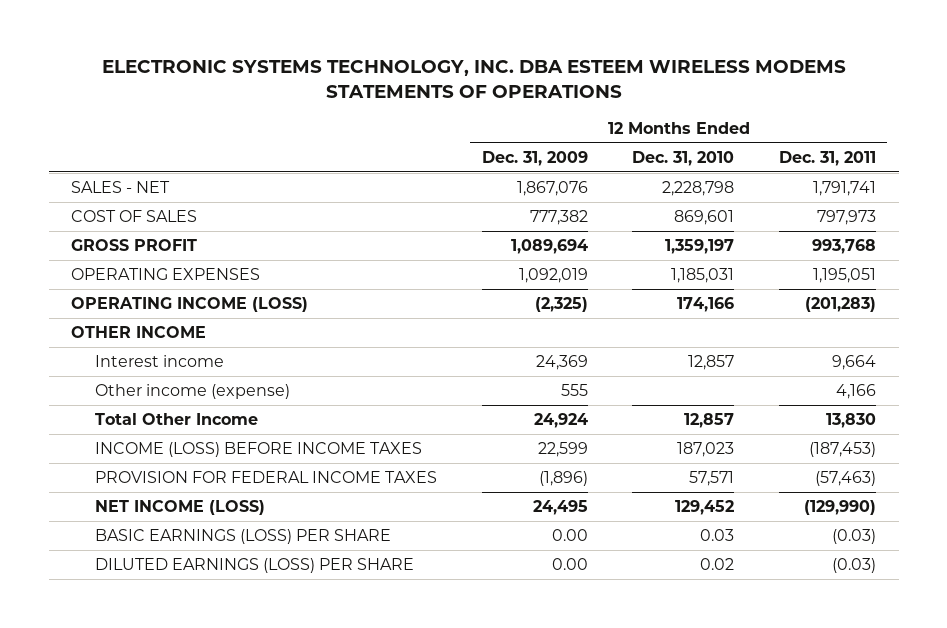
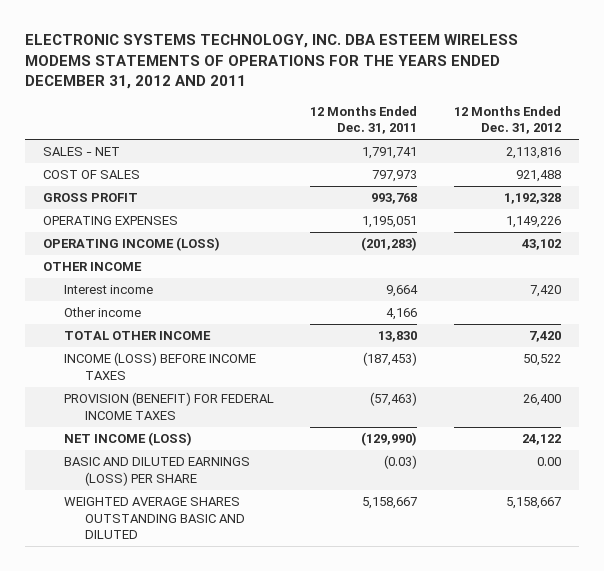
- ELECTRONIC SYSTEMS TECHNOLOGY, INC. DBA ESTEEM WIRELESS MODEMS STATEMENTS OF OPERATIONS
+ ELECTRONIC SYSTEMS TECHNOLOGY, INC. DBA ESTEEM WIRELESS MODEMS STATEMENTS OF OPERATIONS FOR THE YEARS ENDED DECEMBER 31, 2012 AND 2011
- | 12 Months Ended Dec. 31, 2009 | 12 Months Ended Dec. 31, 2010 | 12 Months Ended Dec. 31, 2011
+ | 12 Months Ended Dec. 31, 2011 | 12 Months Ended Dec. 31, 2012
- Other income (expense) | 555 | | 4,166
- Total Other Income | 24,924 | 12,857 | 13,830
+ Other income | 4,166 |
+ TOTAL OTHER INCOME | 13,830 | 7,420
- PROVISION FOR FEDERAL INCOME TAXES | (1,896) | 57,571 | (57,463)
+ PROVISION (BENEFIT) FOR FEDERAL INCOME TAXES | (57,463) | 26,400
- BASIC EARNINGS (LOSS) PER SHARE | 0.00 | 0.03 | (0.03)
- DILUTED EARNINGS (LOSS) PER SHARE | 0.00 | 0.02 | (0.03)
+ BASIC AND DILUTED EARNINGS (LOSS) PER SHARE | (0.03) | 0.00
+ WEIGHTED AVERAGE SHARES OUTSTANDING BASIC AND DILUTED | 5,158,667 | 5,158,667

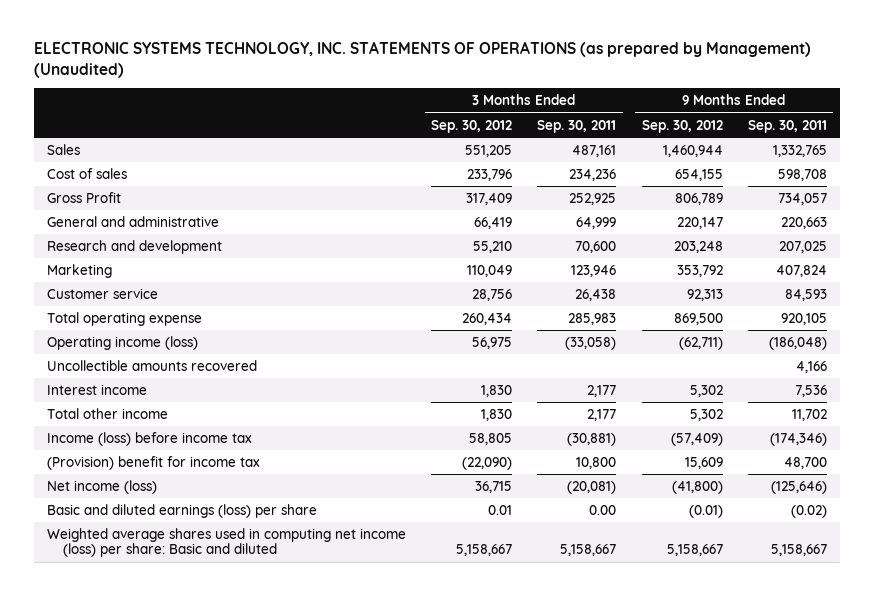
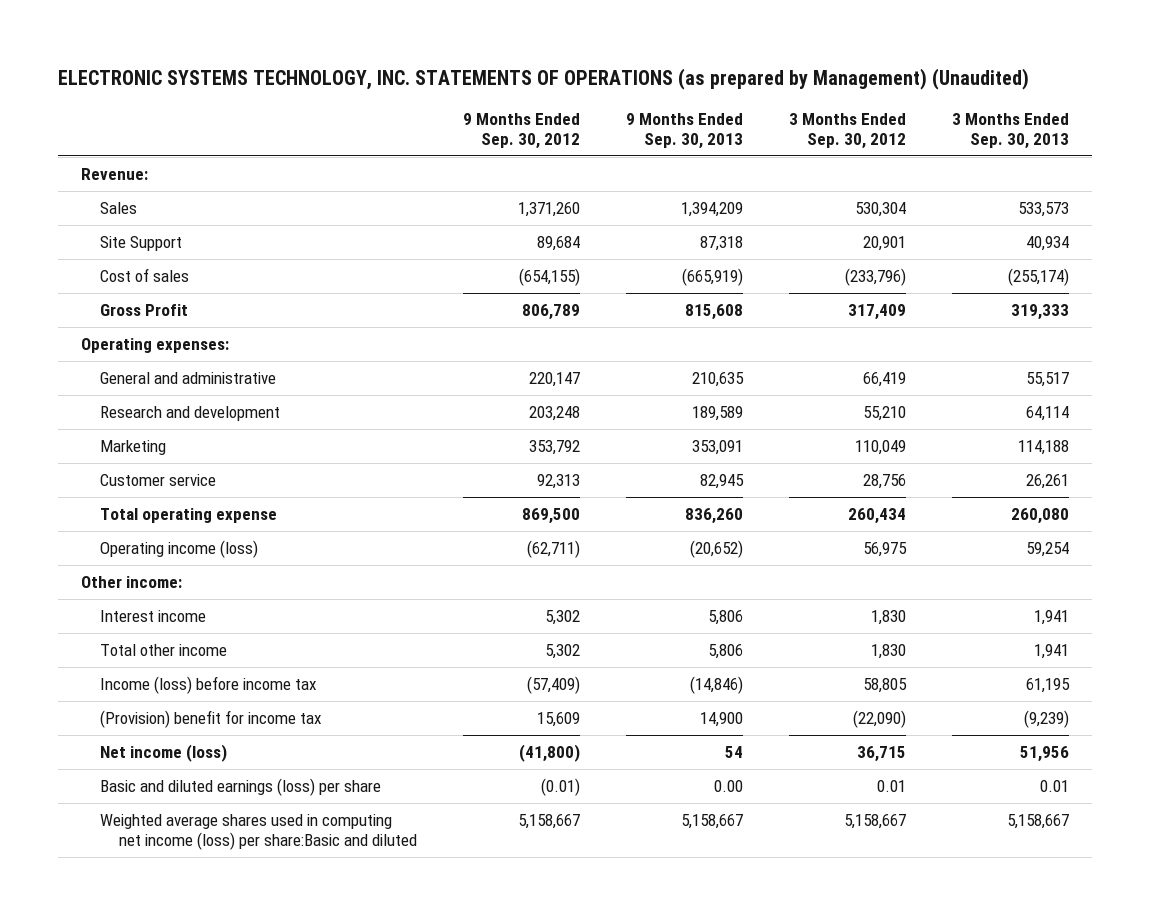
- | 3 Months Ended Sep. 30, 2012 | 3 Months Ended Sep. 30, 2011 | 9 Months Ended Sep. 30, 2012 | 9 Months Ended Sep. 30, 2011
+ | 9 Months Ended Sep. 30, 2012 | 9 Months Ended Sep. 30, 2013 | 3 Months Ended Sep. 30, 2012 | 3 Months Ended Sep. 30, 2013
- Sales | 551,205 | 487,161 | 1,460,944 | 1,332,765
- Cost of sales | 233,796 | 234,236 | 654,155 | 598,708
+ Revenue:
+ Sales | 1,371,260 | 1,394,209 | 530,304 | 533,573
+ Site Support | 89,684 | 87,318 | 20,901 | 40,934
+ Cost of sales | (654,155) | (665,919) | (233,796) | (255,174)
+ Operating expenses:
- Uncollectible amounts recovered | | | | 4,166
+ Other income:
- Weighted average shares used in computing net income (loss) per share: Basic and diluted | 5,158,667 | 5,158,667 | 5,158,667 | 5,158,667
+ Weighted average shares used in computing net income (loss) per share:Basic and diluted | 5,158,667 | 5,158,667 | 5,158,667 | 5,158,667

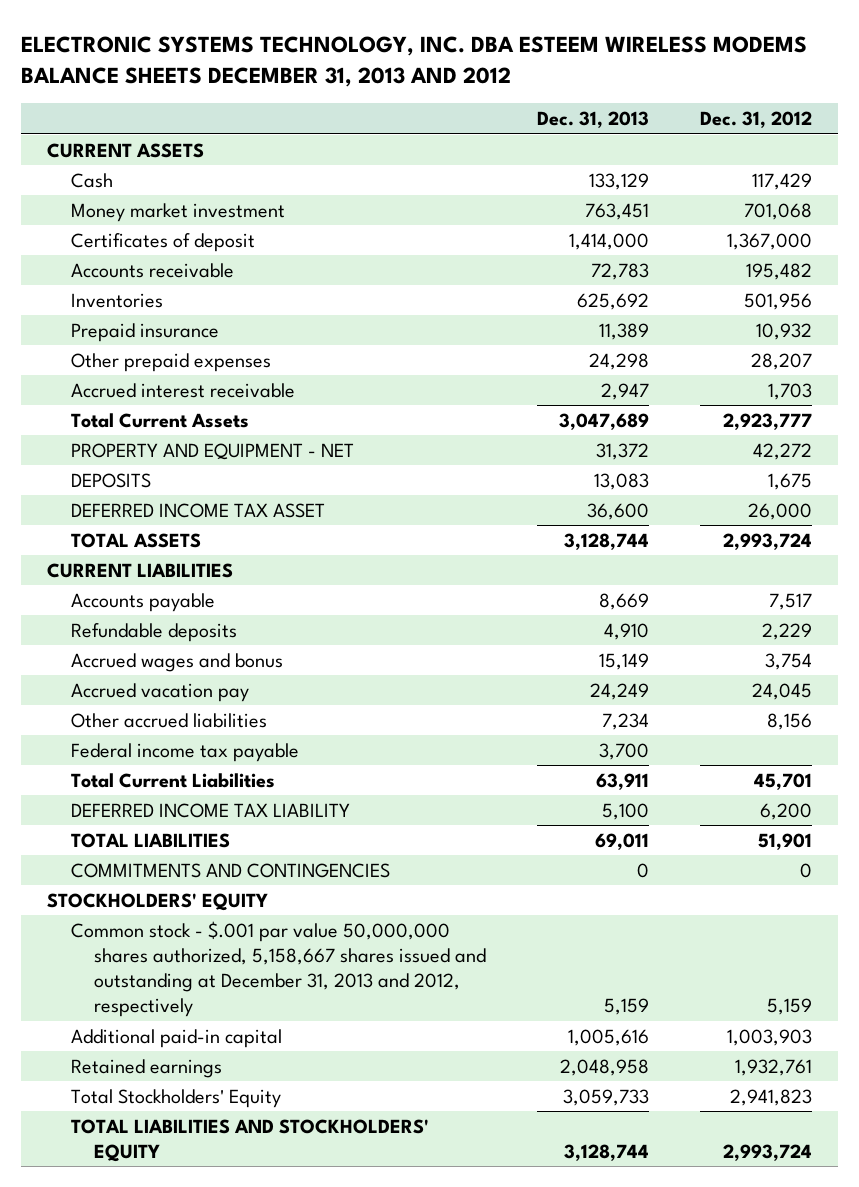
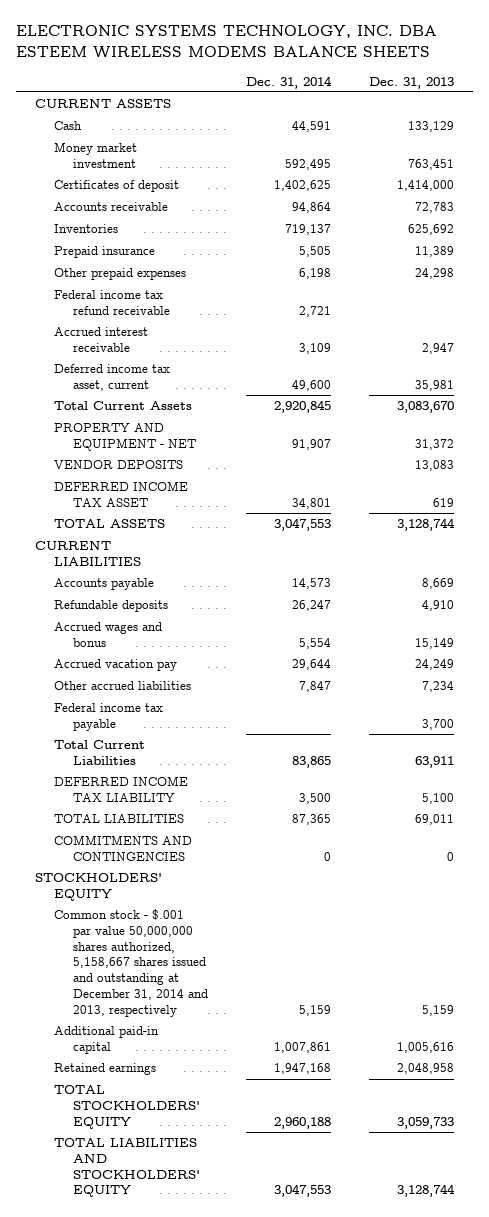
- ELECTRONIC SYSTEMS TECHNOLOGY, INC. DBA ESTEEM WIRELESS MODEMS BALANCE SHEETS DECEMBER 31, 2013 AND 2012
+ ELECTRONIC SYSTEMS TECHNOLOGY, INC. DBA ESTEEM WIRELESS MODEMS BALANCE SHEETS
- | Dec. 31, 2013 | Dec. 31, 2012
+ | Dec. 31, 2014 | Dec. 31, 2013
+ Federal income tax refund receivable | 2,721 |
- Total Current Assets | 3,047,689 | 2,923,777
+ Deferred income tax asset, current | 49,600 | 35,981
+ Total Current Assets | 2,920,845 | 3,083,670
- DEPOSITS | 13,083 | 1,675
- DEFERRED INCOME TAX ASSET | 36,600 | 26,000
+ VENDOR DEPOSITS | | 13,083
+ DEFERRED INCOME TAX ASSET | 34,801 | 619
- Common stock - $.001 par value 50,000,000 shares authorized, 5,158,667 shares issued and outstanding at December 31, 2013 and 2012, respectively | 5,159 | 5,159
+ Common stock - $.001 par value 50,000,000 shares authorized, 5,158,667 shares issued and outstanding at December 31, 2014 and 2013, respectively | 5,159 | 5,159
- Total Stockholders' Equity | 3,059,733 | 2,941,823
+ TOTAL STOCKHOLDERS' EQUITY | 2,960,188 | 3,059,733

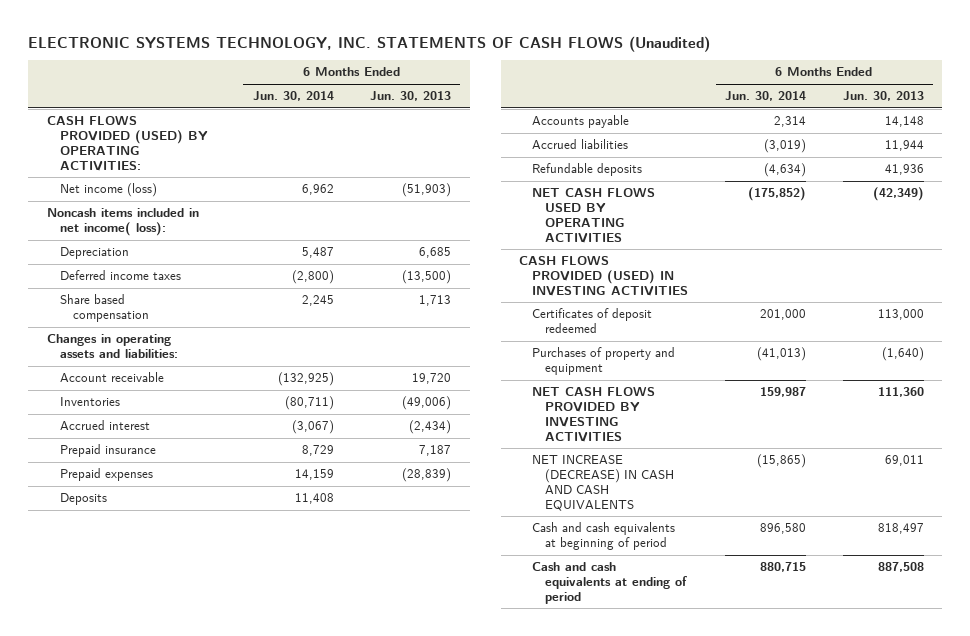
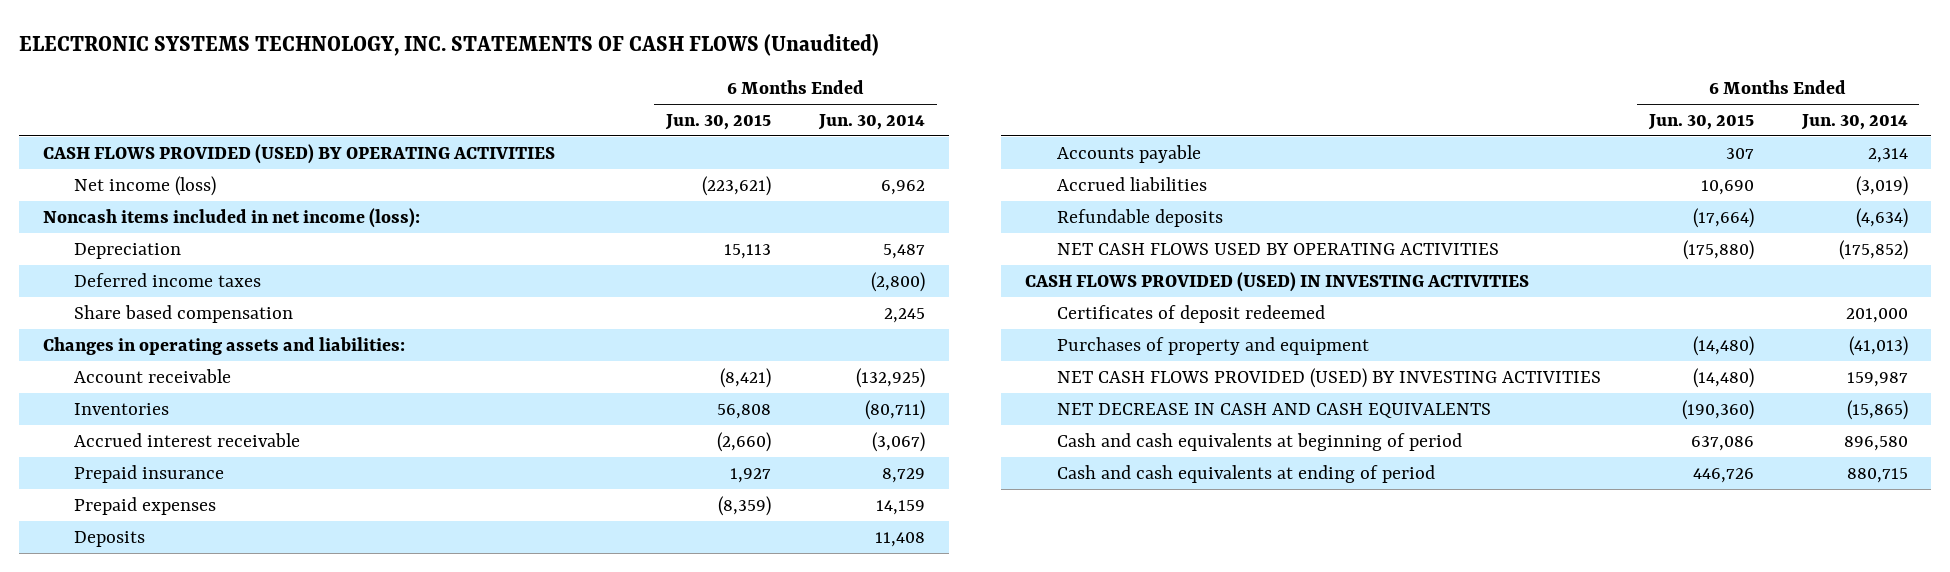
- | 6 Months Ended Jun. 30, 2014 | 6 Months Ended Jun. 30, 2013
+ | 6 Months Ended Jun. 30, 2015 | 6 Months Ended Jun. 30, 2014
- CASH FLOWS PROVIDED (USED) BY OPERATING ACTIVITIES:
+ CASH FLOWS PROVIDED (USED) BY OPERATING ACTIVITIES
- Noncash items included in net income( loss):
+ Noncash items included in net income (loss):
- Accrued interest | (3,067) | (2,434)
+ Accrued interest receivable | (2,660) | (3,067)
- NET CASH FLOWS PROVIDED BY INVESTING ACTIVITIES | 159,987 | 111,360
- NET INCREASE (DECREASE) IN CASH AND CASH EQUIVALENTS | (15,865) | 69,011
+ NET CASH FLOWS PROVIDED (USED) BY INVESTING ACTIVITIES | (14,480) | 159,987
+ NET DECREASE IN CASH AND CASH EQUIVALENTS | (190,360) | (15,865)

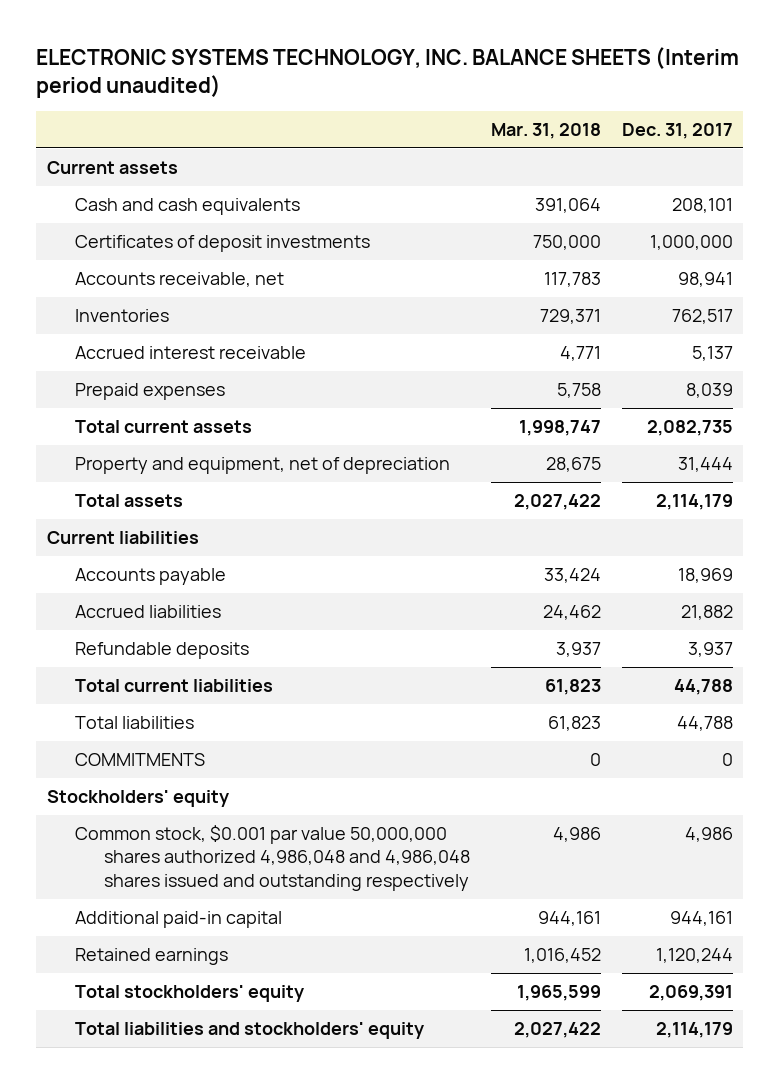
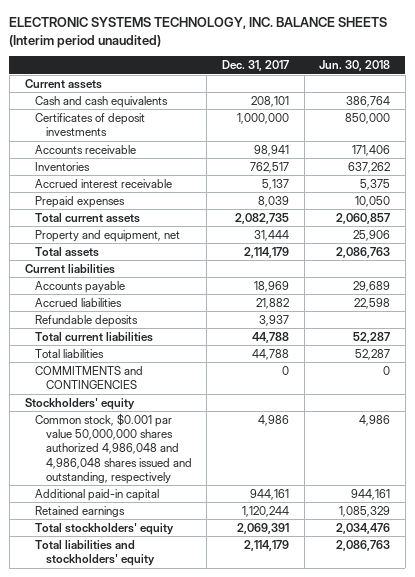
- | Mar. 31, 2018 | Dec. 31, 2017
+ | Dec. 31, 2017 | Jun. 30, 2018
- Accounts receivable, net | 117,783 | 98,941
+ Accounts receivable | 98,941 | 171,406
- Property and equipment, net of depreciation | 28,675 | 31,444
+ Property and equipment, net | 31,444 | 25,906
- COMMITMENTS | 0 | 0
+ COMMITMENTS and CONTINGENCIES | 0 | 0
- Common stock, $0.001 par value 50,000,000 shares authorized 4,986,048 and 4,986,048 shares issued and outstanding respectively | 4,986 | 4,986
+ Common stock, $0.001 par value 50,000,000 shares authorized 4,986,048 and 4,986,048 shares issued and outstanding, respectively | 4,986 | 4,986

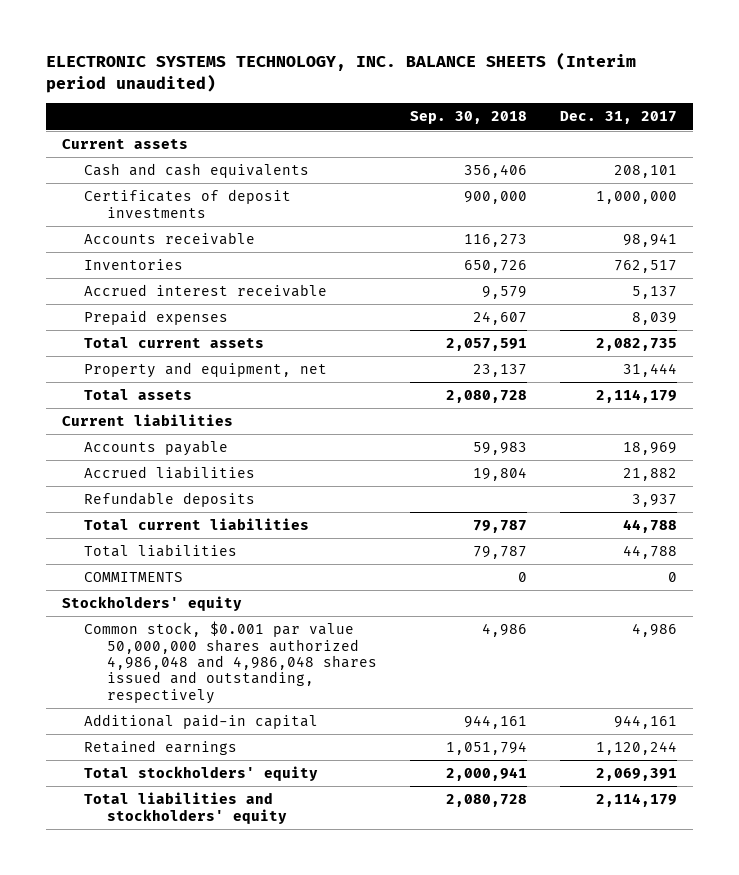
- | Dec. 31, 2017 | Jun. 30, 2018
+ | Sep. 30, 2018 | Dec. 31, 2017
- COMMITMENTS and CONTINGENCIES | 0 | 0
+ COMMITMENTS | 0 | 0

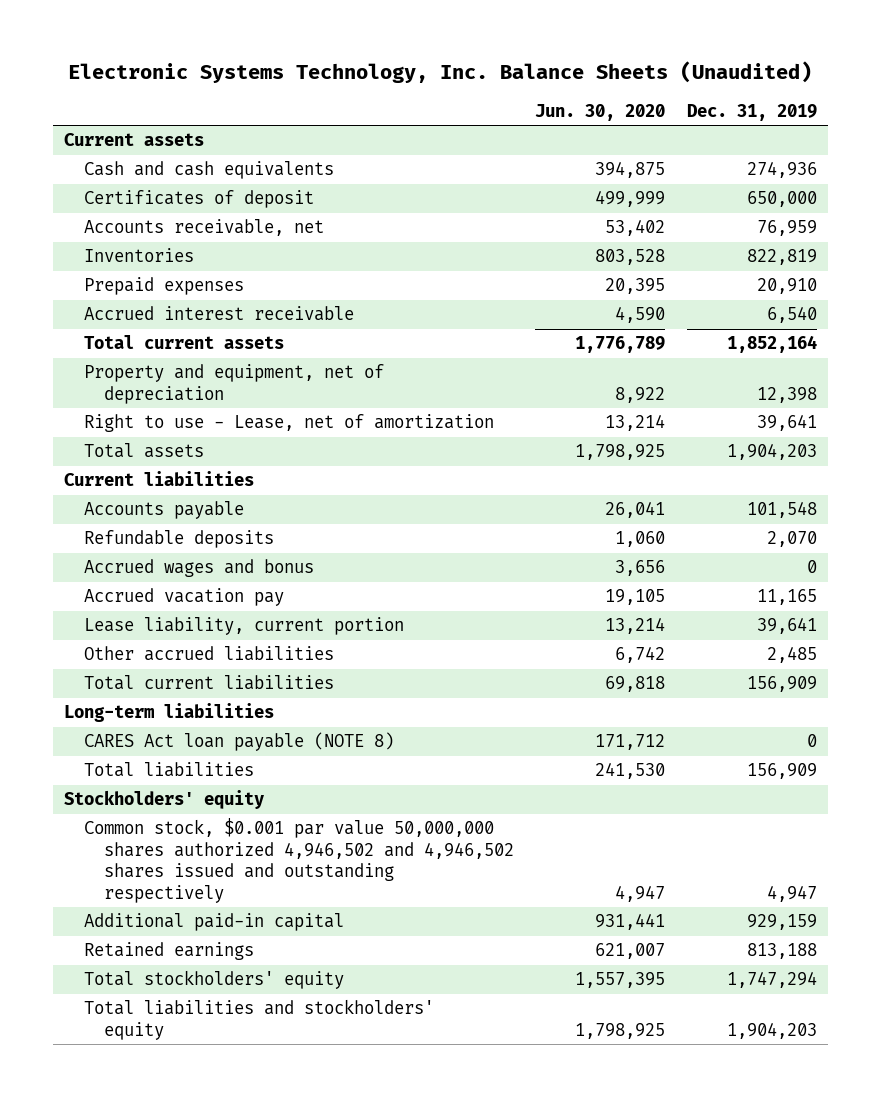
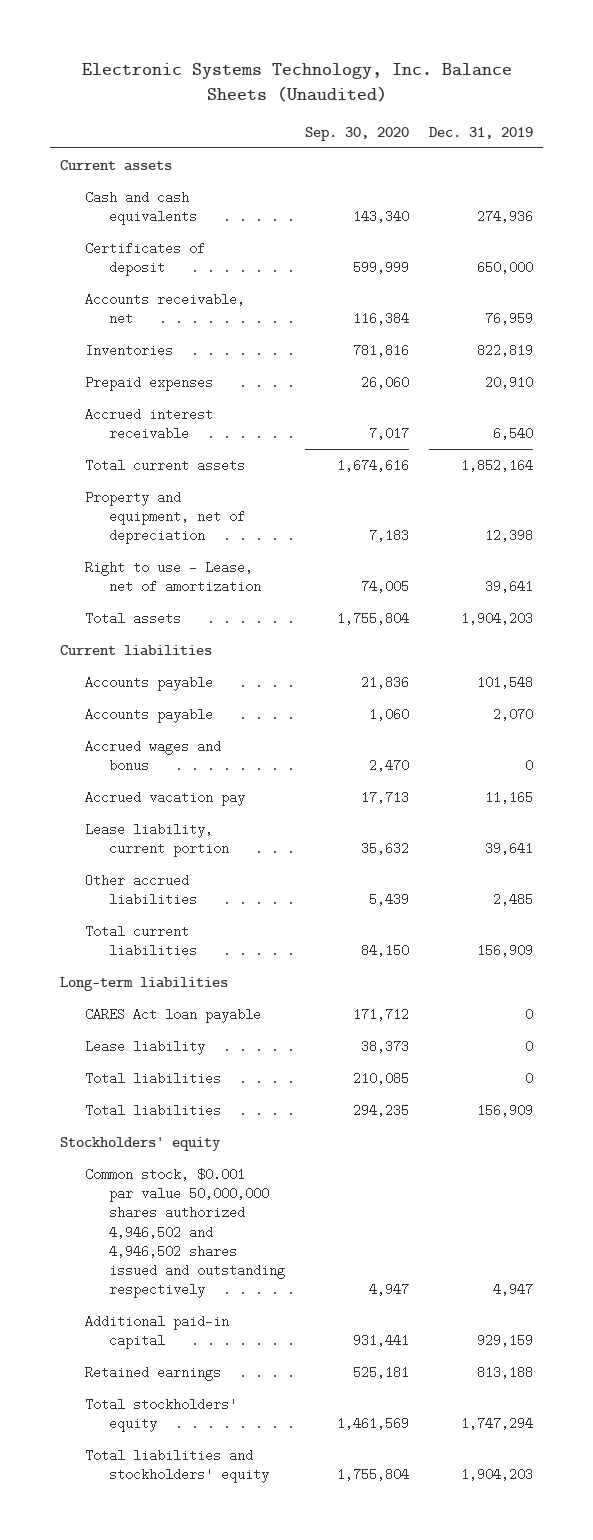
- | Jun. 30, 2020 | Dec. 31, 2019
+ | Sep. 30, 2020 | Dec. 31, 2019
- Refundable deposits | 1,060 | 2,070
+ Accounts payable | 1,060 | 2,070
- CARES Act loan payable (NOTE 8) | 171,712 | 0
+ CARES Act loan payable | 171,712 | 0
+ Lease liability | 38,373 | 0
+ Total liabilities | 210,085 | 0

